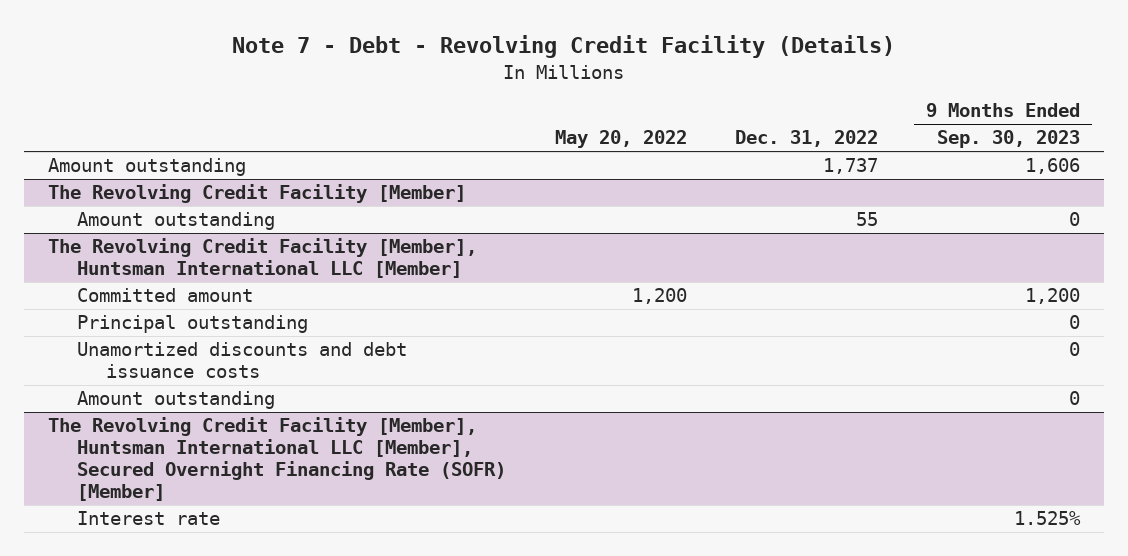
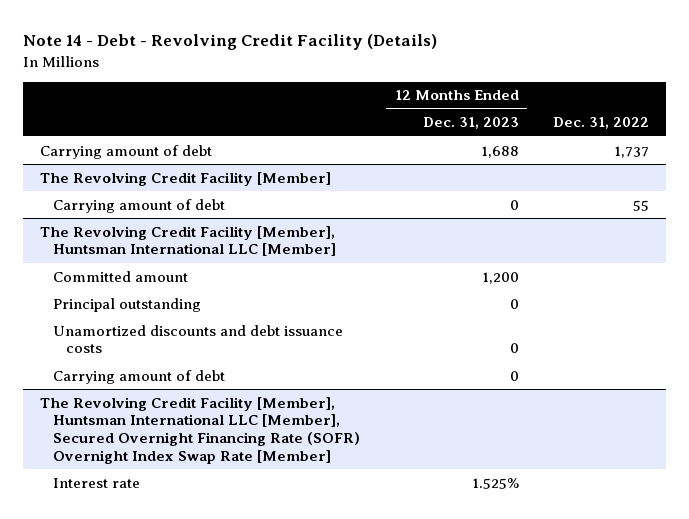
- Note 7 - Debt - Revolving Credit Facility (Details)
+ Note 14 - Debt - Revolving Credit Facility (Details)
- | May 20, 2022 | Dec. 31, 2022 | 9 Months Ended Sep. 30, 2023
+ | 12 Months Ended Dec. 31, 2023 | Dec. 31, 2022
- Amount outstanding | | 1,737 | 1,606
+ Carrying amount of debt | 1,688 | 1,737
@ The Revolving Credit Facility [Member]
- Amount outstanding | | 55 | 0
+ Carrying amount of debt | 0 | 55
@ The Revolving Credit Facility [Member], Huntsman International LLC [Member]
- Amount outstanding | | | 0
- The Revolving Credit Facility [Member], Huntsman International LLC [Member], Secured Overnight Financing Rate (SOFR) [Member]
@ The Revolving Credit Facility [Member], Huntsman International LLC [Member]
+ Carrying amount of debt | 0 |
+ The Revolving Credit Facility [Member], Huntsman International LLC [Member], Secured Overnight Financing Rate (SOFR) Overnight Index Swap Rate [Member]

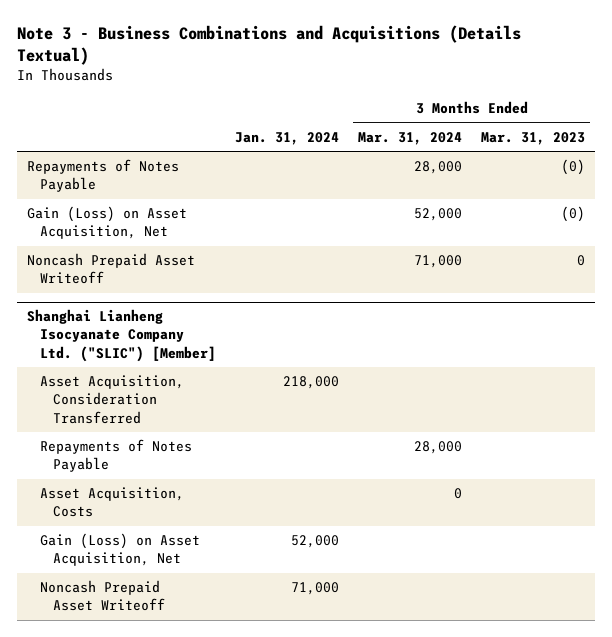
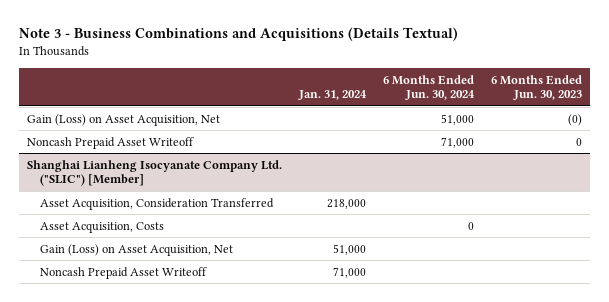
- | Jan. 31, 2024 | 3 Months Ended Mar. 31, 2024 | 3 Months Ended Mar. 31, 2023
+ | Jan. 31, 2024 | 6 Months Ended Jun. 30, 2024 | 6 Months Ended Jun. 30, 2023
- Repayments of Notes Payable | | 28,000 | (0)
@ Shanghai Lianheng Isocyanate Company Ltd. ("SLIC") [Member]
- Repayments of Notes Payable | | 28,000 |
- Gain (Loss) on Asset Acquisition, Net | 52,000 | |
+ Gain (Loss) on Asset Acquisition, Net | 51,000 | |

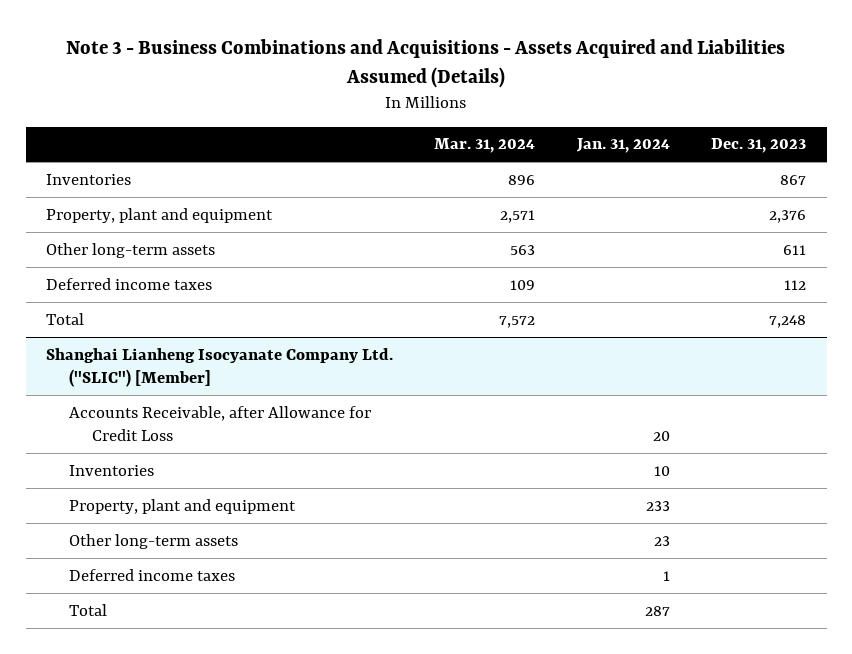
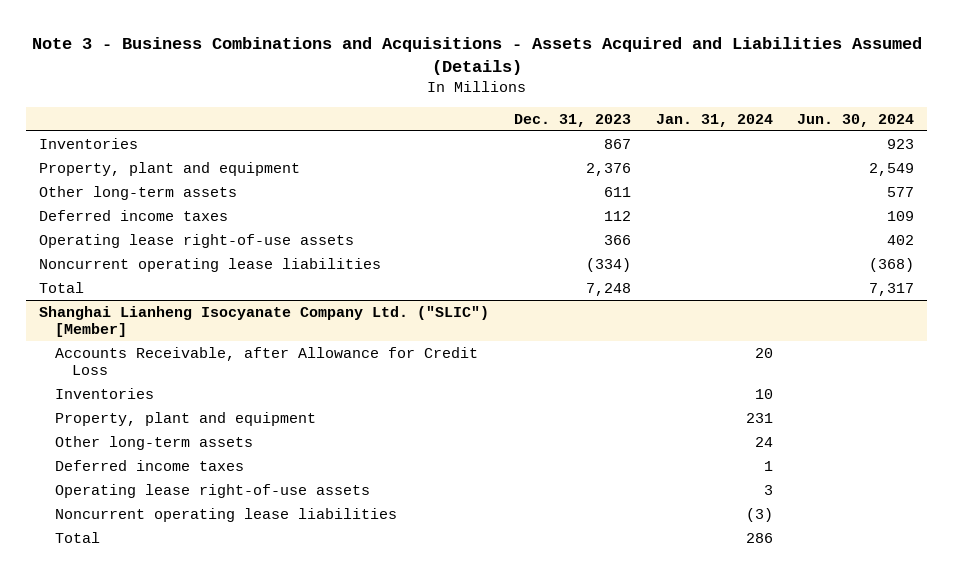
- | Mar. 31, 2024 | Jan. 31, 2024 | Dec. 31, 2023
+ | Dec. 31, 2023 | Jan. 31, 2024 | Jun. 30, 2024
+ Operating lease right-of-use assets | 366 | | 402
+ Noncurrent operating lease liabilities | (334) | | (368)
@ Shanghai Lianheng Isocyanate Company Ltd. ("SLIC") [Member]
- Property, plant and equipment | | 233 |
- Other long-term assets | | 23 |
+ Property, plant and equipment | | 231 |
+ Other long-term assets | | 24 |
- Total | | 287 |
+ Operating lease right-of-use assets | | 3 |
+ Noncurrent operating lease liabilities | | (3) |
+ Total | | 286 |

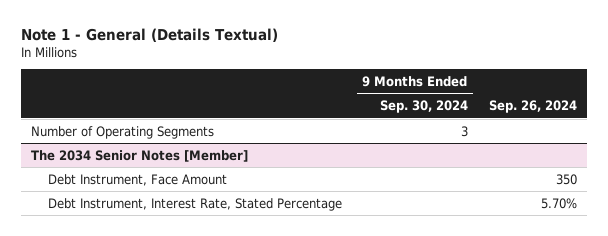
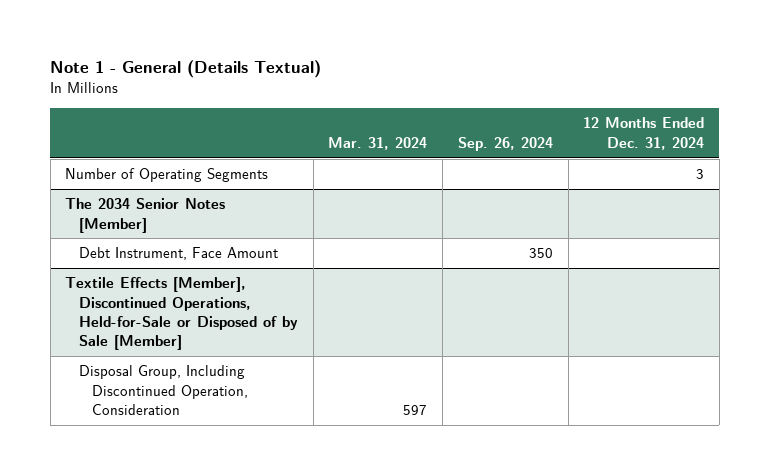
- | 9 Months Ended Sep. 30, 2024 | Sep. 26, 2024
+ | Mar. 31, 2024 | Sep. 26, 2024 | 12 Months Ended Dec. 31, 2024
@ The 2034 Senior Notes [Member]
- Debt Instrument, Interest Rate, Stated Percentage | | 5.70%
+ Textile Effects [Member], Discontinued Operations, Held-for-Sale or Disposed of by Sale [Member]
+ Disposal Group, Including Discontinued Operation, Consideration | 597 | |

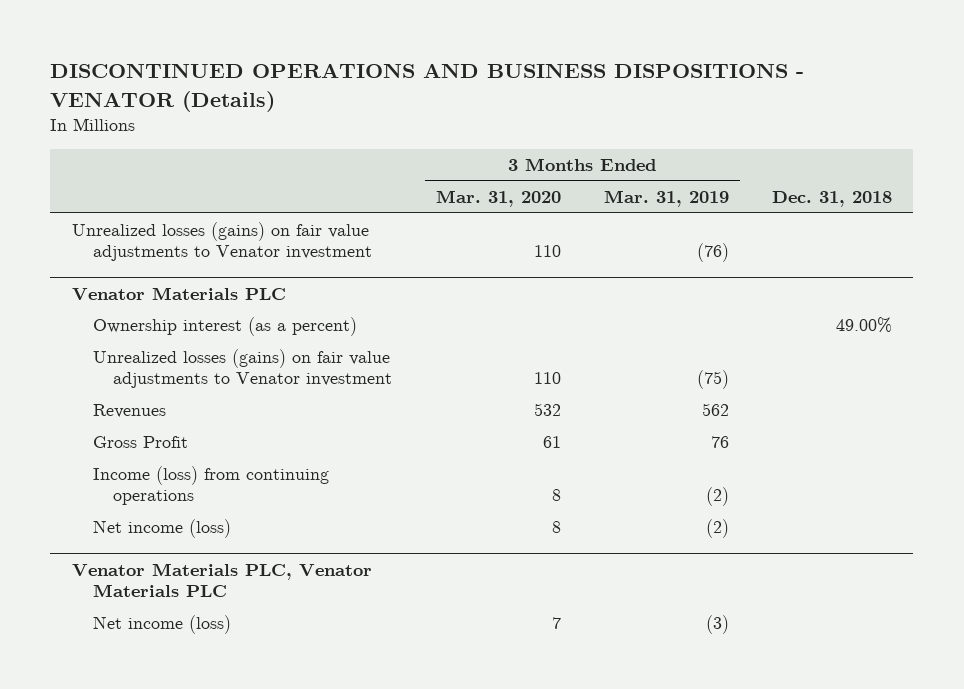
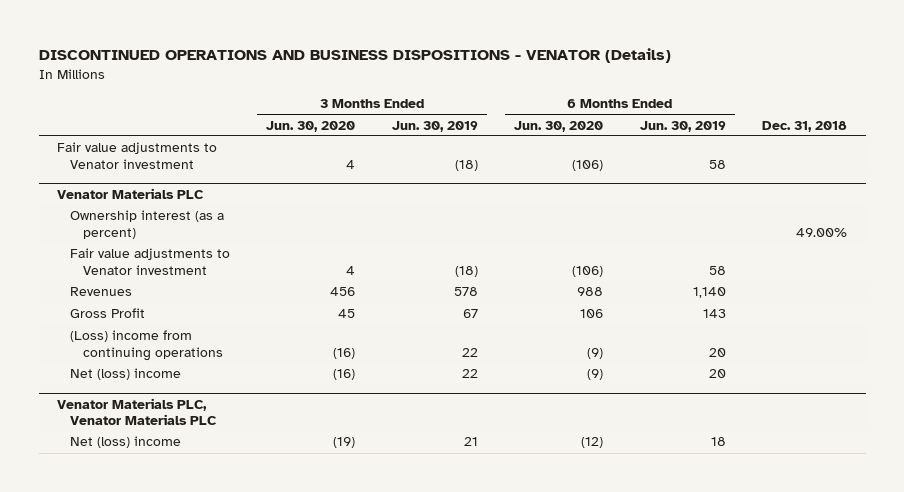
- | 3 Months Ended Mar. 31, 2020 | 3 Months Ended Mar. 31, 2019 | Dec. 31, 2018
+ | 3 Months Ended Jun. 30, 2020 | 3 Months Ended Jun. 30, 2019 | 6 Months Ended Jun. 30, 2020 | 6 Months Ended Jun. 30, 2019 | Dec. 31, 2018
- Unrealized losses (gains) on fair value adjustments to Venator investment | 110 | (76) |
+ Fair value adjustments to Venator investment | 4 | (18) | (106) | 58 |
@ Venator Materials PLC
- Unrealized losses (gains) on fair value adjustments to Venator investment | 110 | (75) |
+ Fair value adjustments to Venator investment | 4 | (18) | (106) | 58 |
- Income (loss) from continuing operations | 8 | (2) |
- Net income (loss) | 8 | (2) |
+ (Loss) income from continuing operations | (16) | 22 | (9) | 20 |
+ Net (loss) income | (16) | 22 | (9) | 20 |
@ Venator Materials PLC, Venator Materials PLC
- Net income (loss) | 7 | (3) |
+ Net (loss) income | (19) | 21 | (12) | 18 |

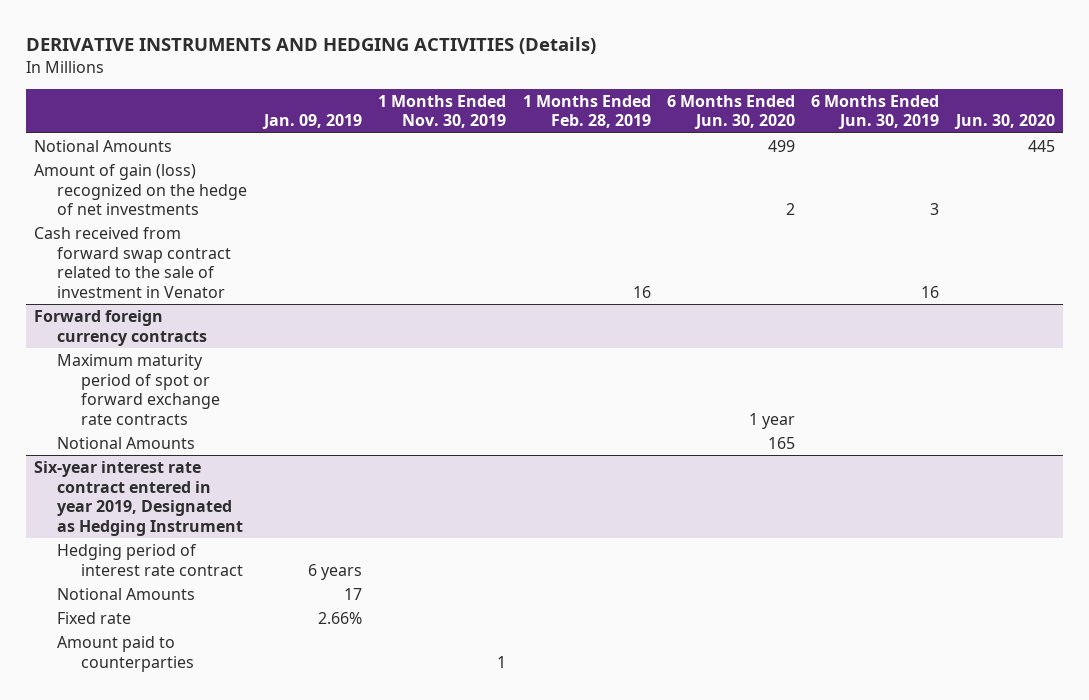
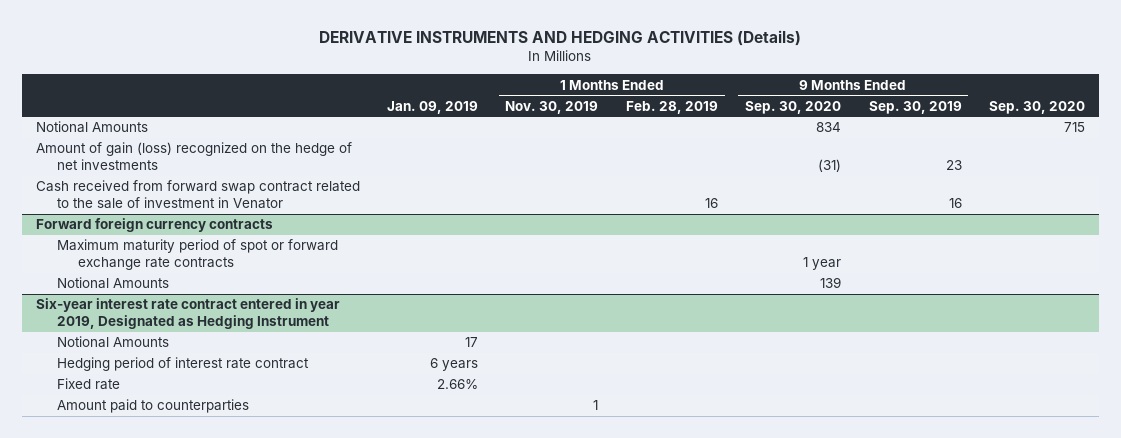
- | Jan. 09, 2019 | 1 Months Ended Nov. 30, 2019 | 1 Months Ended Feb. 28, 2019 | 6 Months Ended Jun. 30, 2020 | 6 Months Ended Jun. 30, 2019 | Jun. 30, 2020
+ | Jan. 09, 2019 | 1 Months Ended Nov. 30, 2019 | 1 Months Ended Feb. 28, 2019 | 9 Months Ended Sep. 30, 2020 | 9 Months Ended Sep. 30, 2019 | Sep. 30, 2020
@ Six-year interest rate contract entered in year 2019, Designated as Hedging Instrument
moved down: Hedging period of interest rate contract | 6 years | | | | |

